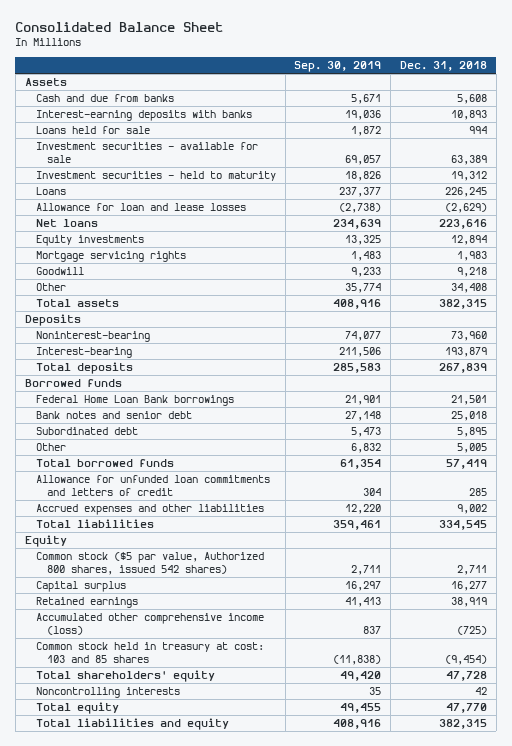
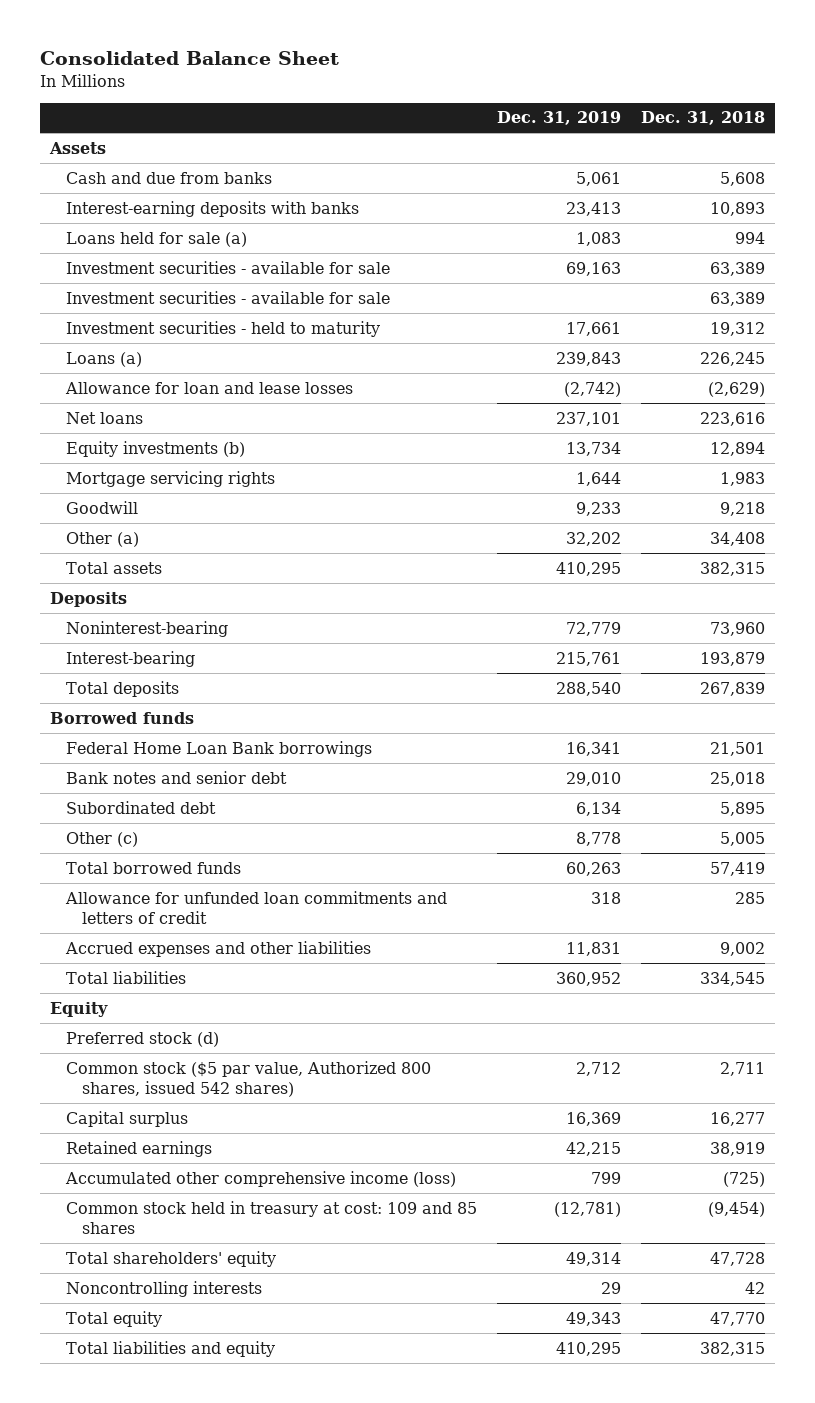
- | Sep. 30, 2019 | Dec. 31, 2018
+ | Dec. 31, 2019 | Dec. 31, 2018
- Loans held for sale | 1,872 | 994
+ Loans held for sale (a) | 1,083 | 994
+ Investment securities - available for sale | | 63,389
- Loans | 237,377 | 226,245
+ Loans (a) | 239,843 | 226,245
- Equity investments | 13,325 | 12,894
+ Equity investments (b) | 13,734 | 12,894
- Other | 35,774 | 34,408
+ Other (a) | 32,202 | 34,408
- Other | 6,832 | 5,005
+ Other (c) | 8,778 | 5,005
+ Preferred stock (d)
- Common stock held in treasury at cost: 103 and 85 shares | (11,838) | (9,454)
+ Common stock held in treasury at cost: 109 and 85 shares | (12,781) | (9,454)

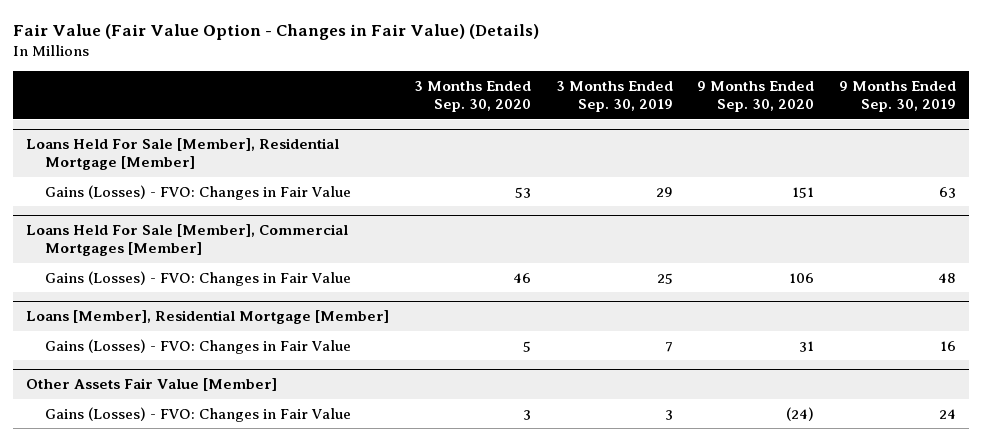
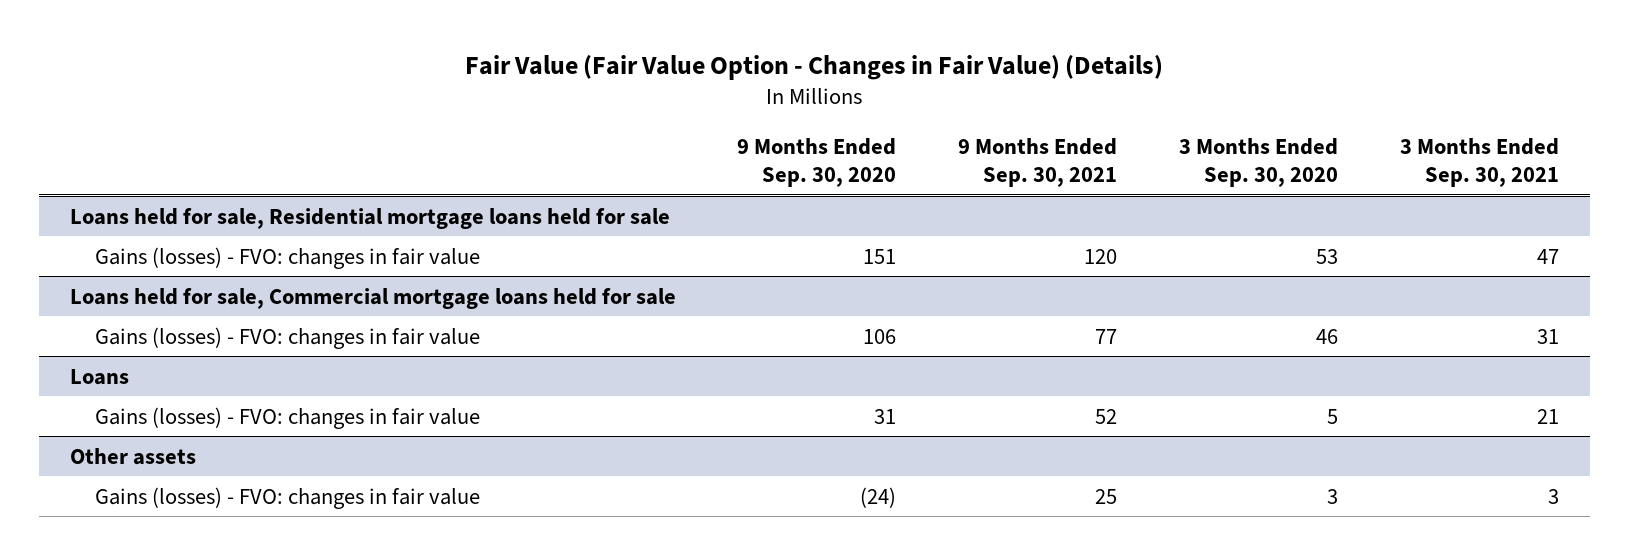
- | 3 Months Ended Sep. 30, 2020 | 3 Months Ended Sep. 30, 2019 | 9 Months Ended Sep. 30, 2020 | 9 Months Ended Sep. 30, 2019
+ | 9 Months Ended Sep. 30, 2020 | 9 Months Ended Sep. 30, 2021 | 3 Months Ended Sep. 30, 2020 | 3 Months Ended Sep. 30, 2021
- Loans Held For Sale [Member], Residential Mortgage [Member]
- Gains (Losses) - FVO: Changes in Fair Value | 53 | 29 | 151 | 63
- Loans Held For Sale [Member], Commercial Mortgages [Member]
- Gains (Losses) - FVO: Changes in Fair Value | 46 | 25 | 106 | 48
- Loans [Member], Residential Mortgage [Member]
- Gains (Losses) - FVO: Changes in Fair Value | 5 | 7 | 31 | 16
- Other Assets Fair Value [Member]
- Gains (Losses) - FVO: Changes in Fair Value | 3 | 3 | (24) | 24
+ Loans held for sale, Residential mortgage loans held for sale
+ Gains (losses) - FVO: changes in fair value | 151 | 120 | 53 | 47
+ Loans held for sale, Commercial mortgage loans held for sale
+ Gains (losses) - FVO: changes in fair value | 106 | 77 | 46 | 31
+ Loans
+ Gains (losses) - FVO: changes in fair value | 31 | 52 | 5 | 21
+ Other assets
+ Gains (losses) - FVO: changes in fair value | (24) | 25 | 3 | 3

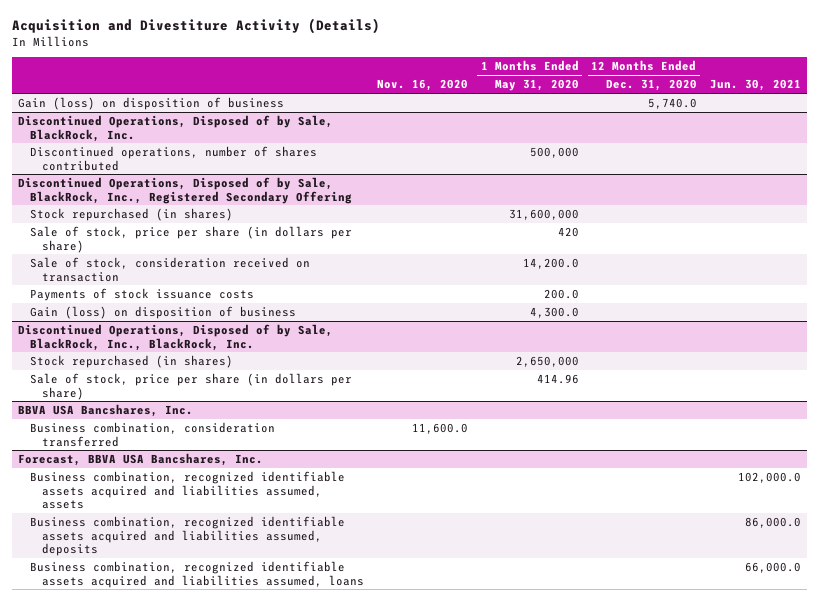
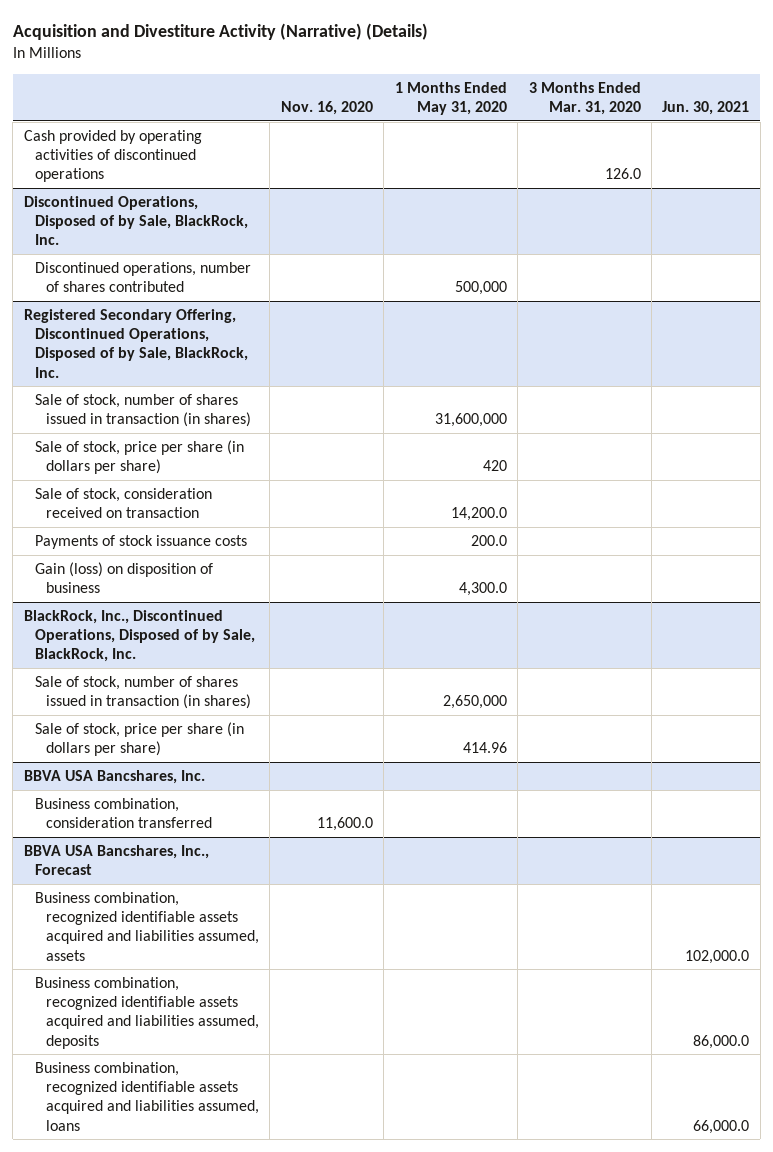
- Acquisition and Divestiture Activity (Details)
+ Acquisition and Divestiture Activity (Narrative) (Details)
- | Nov. 16, 2020 | 1 Months Ended May 31, 2020 | 12 Months Ended Dec. 31, 2020 | Jun. 30, 2021
+ | Nov. 16, 2020 | 1 Months Ended May 31, 2020 | 3 Months Ended Mar. 31, 2020 | Jun. 30, 2021
- Gain (loss) on disposition of business | | | 5,740.0 |
+ Cash provided by operating activities of discontinued operations | | | 126.0 |
- Discontinued Operations, Disposed of by Sale, BlackRock, Inc., Registered Secondary Offering
- Stock repurchased (in shares) | | 31,600,000 | |
+ Registered Secondary Offering, Discontinued Operations, Disposed of by Sale, BlackRock, Inc.
+ Sale of stock, number of shares issued in transaction (in shares) | | 31,600,000 | |
- Discontinued Operations, Disposed of by Sale, BlackRock, Inc., BlackRock, Inc.
- Stock repurchased (in shares) | | 2,650,000 | |
+ BlackRock, Inc., Discontinued Operations, Disposed of by Sale, BlackRock, Inc.
+ Sale of stock, number of shares issued in transaction (in shares) | | 2,650,000 | |
- Forecast, BBVA USA Bancshares, Inc.
+ BBVA USA Bancshares, Inc., Forecast

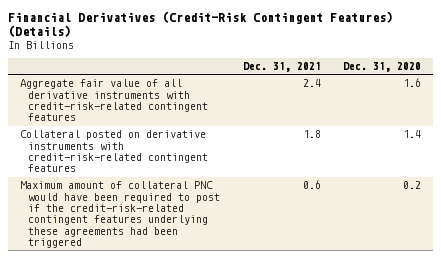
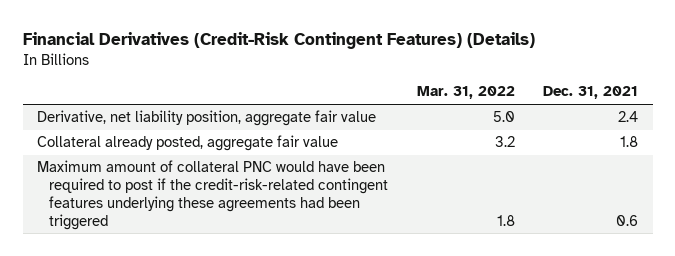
- | Dec. 31, 2021 | Dec. 31, 2020
+ | Mar. 31, 2022 | Dec. 31, 2021
- Aggregate fair value of all derivative instruments with credit-risk-related contingent features | 2.4 | 1.6
- Collateral posted on derivative instruments with credit-risk-related contingent features | 1.8 | 1.4
+ Derivative, net liability position, aggregate fair value | 5.0 | 2.4
+ Collateral already posted, aggregate fair value | 3.2 | 1.8

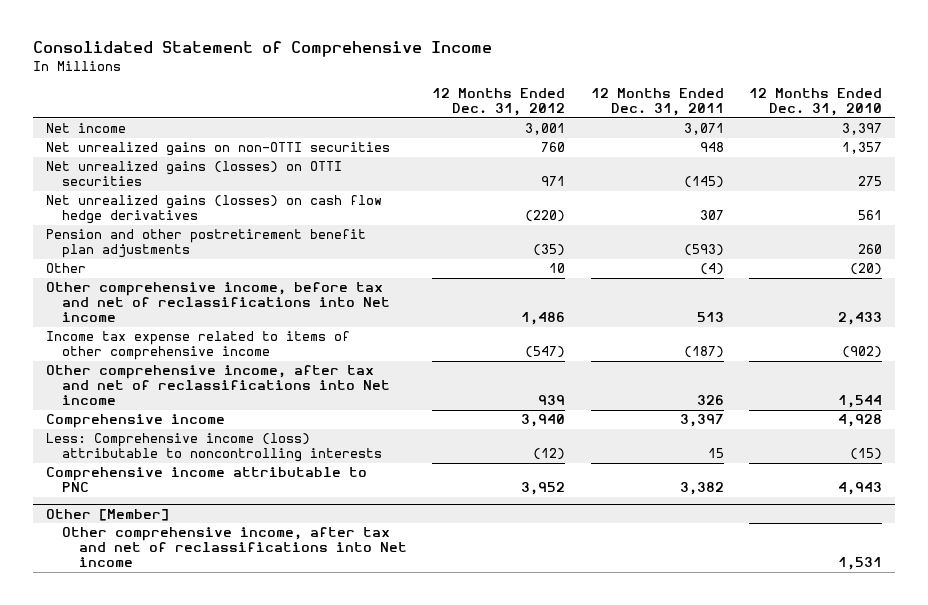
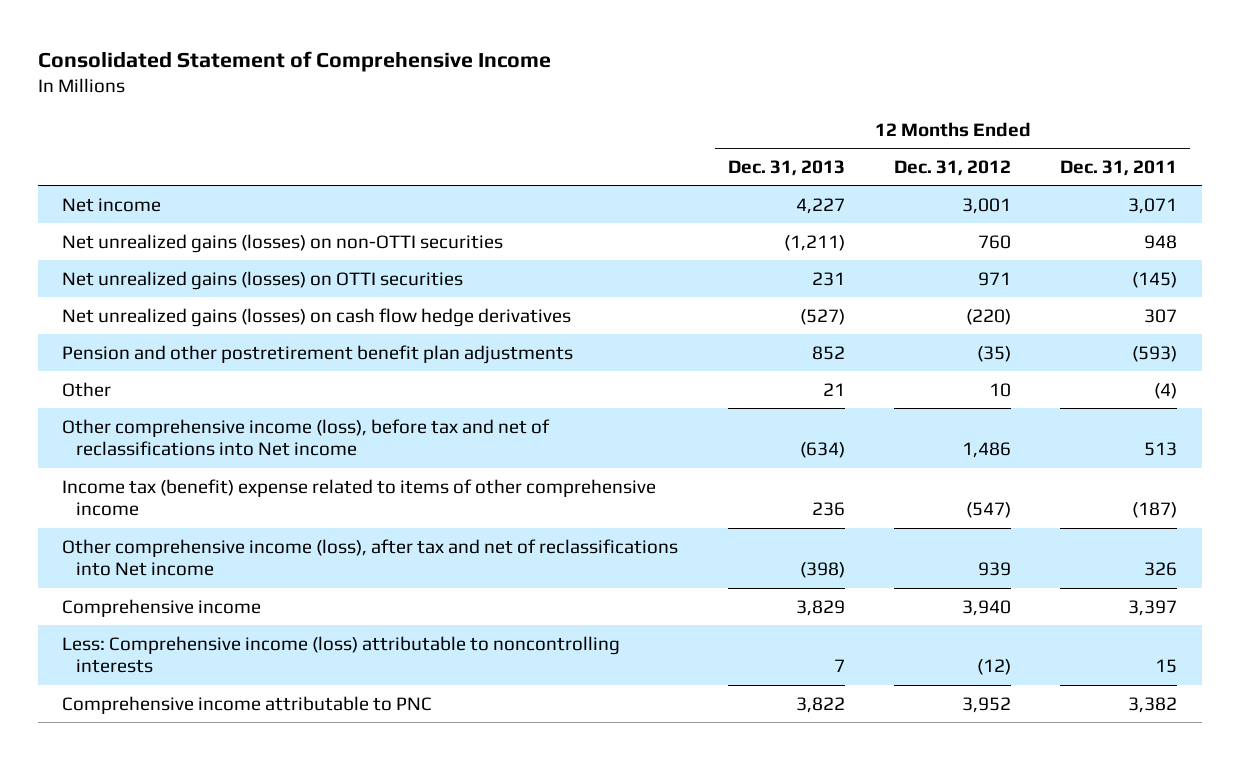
- | 12 Months Ended Dec. 31, 2012 | 12 Months Ended Dec. 31, 2011 | 12 Months Ended Dec. 31, 2010
+ | 12 Months Ended Dec. 31, 2013 | 12 Months Ended Dec. 31, 2012 | 12 Months Ended Dec. 31, 2011
- Net unrealized gains on non-OTTI securities | 760 | 948 | 1,357
+ Net unrealized gains (losses) on non-OTTI securities | (1,211) | 760 | 948
- Other comprehensive income, before tax and net of reclassifications into Net income | 1,486 | 513 | 2,433
- Income tax expense related to items of other comprehensive income | (547) | (187) | (902)
- Other comprehensive income, after tax and net of reclassifications into Net income | 939 | 326 | 1,544
+ Other comprehensive income (loss), before tax and net of reclassifications into Net income | (634) | 1,486 | 513
+ Income tax (benefit) expense related to items of other comprehensive income | 236 | (547) | (187)
+ Other comprehensive income (loss), after tax and net of reclassifications into Net income | (398) | 939 | 326
- Other [Member]
- Other comprehensive income, after tax and net of reclassifications into Net income | | | 1,531

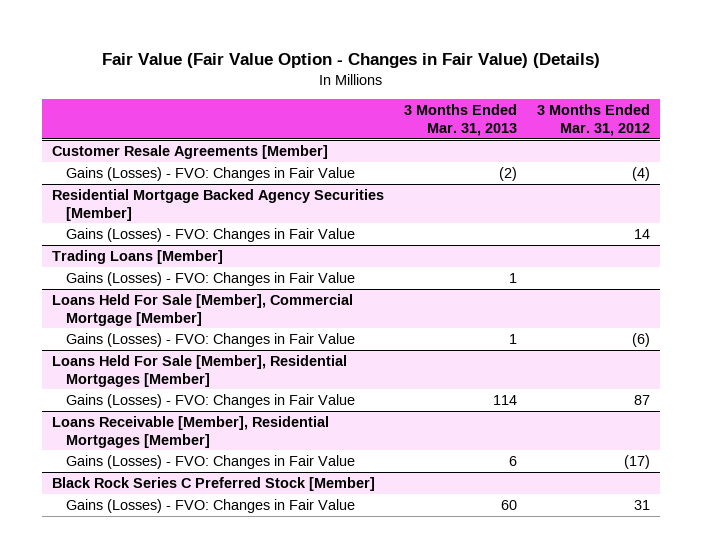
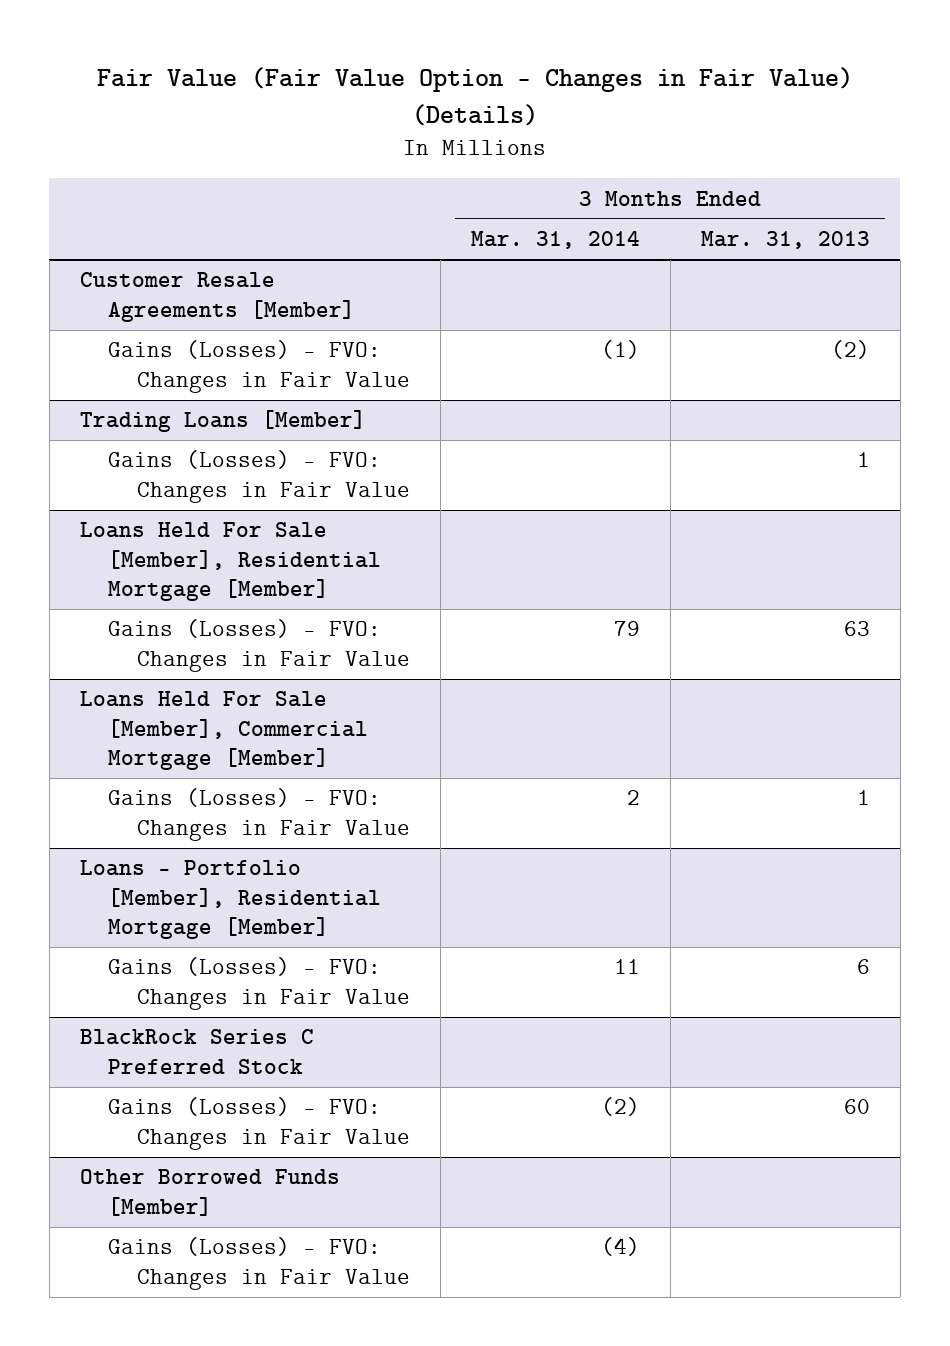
- | 3 Months Ended Mar. 31, 2013 | 3 Months Ended Mar. 31, 2012
+ | 3 Months Ended Mar. 31, 2014 | 3 Months Ended Mar. 31, 2013
- Residential Mortgage Backed Agency Securities [Member]
- Gains (Losses) - FVO: Changes in Fair Value | | 14
+ Loans Held For Sale [Member], Residential Mortgage [Member]
+ Gains (Losses) - FVO: Changes in Fair Value | 79 | 63
- Loans Held For Sale [Member], Residential Mortgages [Member]
- Gains (Losses) - FVO: Changes in Fair Value | 114 | 87
- Loans Receivable [Member], Residential Mortgages [Member]
+ Loans - Portfolio [Member], Residential Mortgage [Member]
- Black Rock Series C Preferred Stock [Member]
+ BlackRock Series C Preferred Stock
+ Other Borrowed Funds [Member]
+ Gains (Losses) - FVO: Changes in Fair Value | (4) |

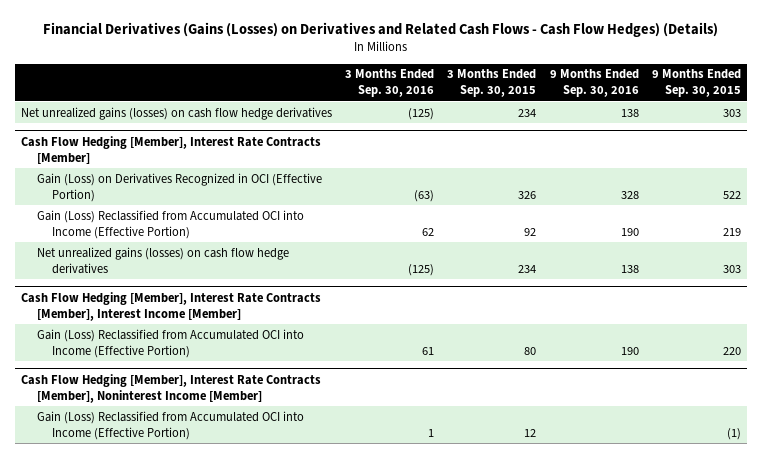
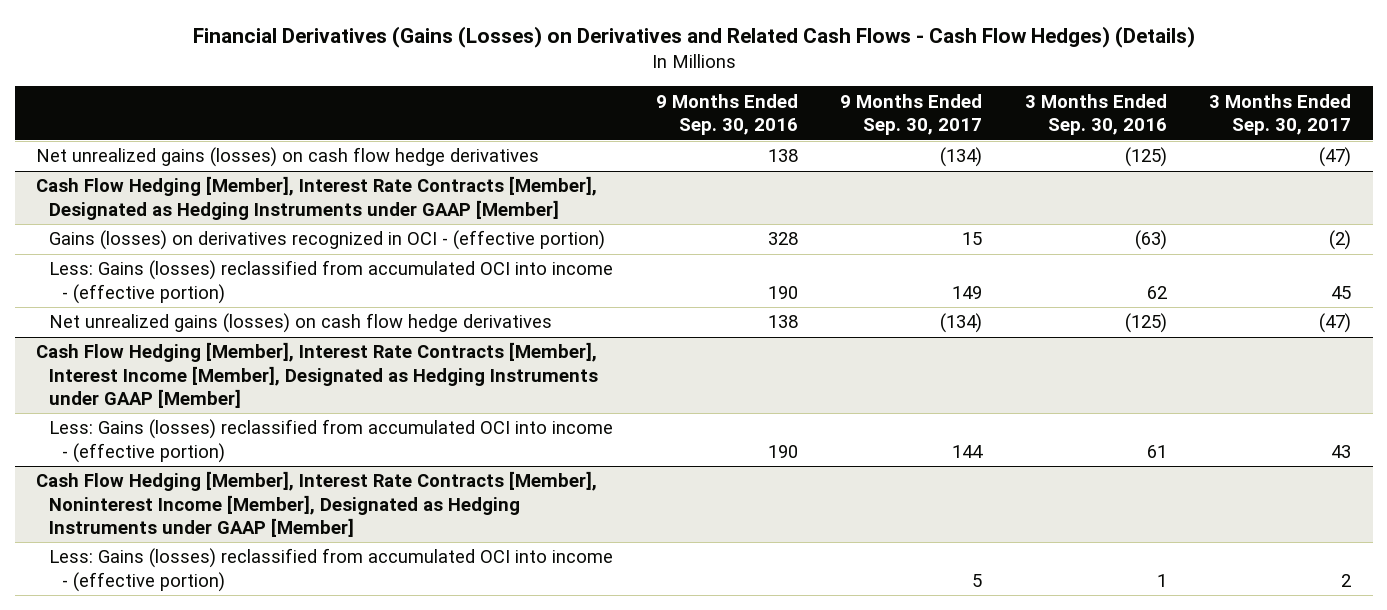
- | 3 Months Ended Sep. 30, 2016 | 3 Months Ended Sep. 30, 2015 | 9 Months Ended Sep. 30, 2016 | 9 Months Ended Sep. 30, 2015
+ | 9 Months Ended Sep. 30, 2016 | 9 Months Ended Sep. 30, 2017 | 3 Months Ended Sep. 30, 2016 | 3 Months Ended Sep. 30, 2017
- Cash Flow Hedging [Member], Interest Rate Contracts [Member]
- Gain (Loss) on Derivatives Recognized in OCI (Effective Portion) | (63) | 326 | 328 | 522
- Gain (Loss) Reclassified from Accumulated OCI into Income (Effective Portion) | 62 | 92 | 190 | 219
+ Cash Flow Hedging [Member], Interest Rate Contracts [Member], Designated as Hedging Instruments under GAAP [Member]
+ Gains (losses) on derivatives recognized in OCI - (effective portion) | 328 | 15 | (63) | (2)
+ Less: Gains (losses) reclassified from accumulated OCI into income - (effective portion) | 190 | 149 | 62 | 45
- Cash Flow Hedging [Member], Interest Rate Contracts [Member], Interest Income [Member]
- Gain (Loss) Reclassified from Accumulated OCI into Income (Effective Portion) | 61 | 80 | 190 | 220
- Cash Flow Hedging [Member], Interest Rate Contracts [Member], Noninterest Income [Member]
- Gain (Loss) Reclassified from Accumulated OCI into Income (Effective Portion) | 1 | 12 | | (1)
+ Cash Flow Hedging [Member], Interest Rate Contracts [Member], Interest Income [Member], Designated as Hedging Instruments under GAAP [Member]
+ Less: Gains (losses) reclassified from accumulated OCI into income - (effective portion) | 190 | 144 | 61 | 43
+ Cash Flow Hedging [Member], Interest Rate Contracts [Member], Noninterest Income [Member], Designated as Hedging Instruments under GAAP [Member]
+ Less: Gains (losses) reclassified from accumulated OCI into income - (effective portion) | | 5 | 1 | 2

